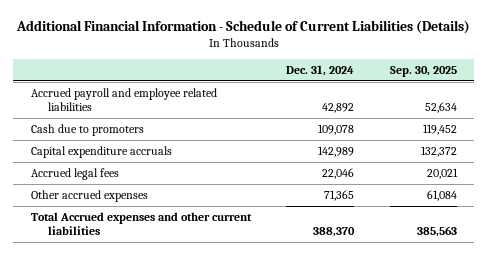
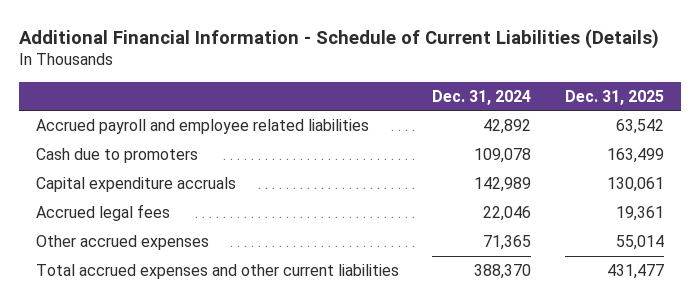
- | Dec. 31, 2024 | Sep. 30, 2025
+ | Dec. 31, 2024 | Dec. 31, 2025
- Total Accrued expenses and other current liabilities | 388,370 | 385,563
+ Total accrued expenses and other current liabilities | 388,370 | 431,477

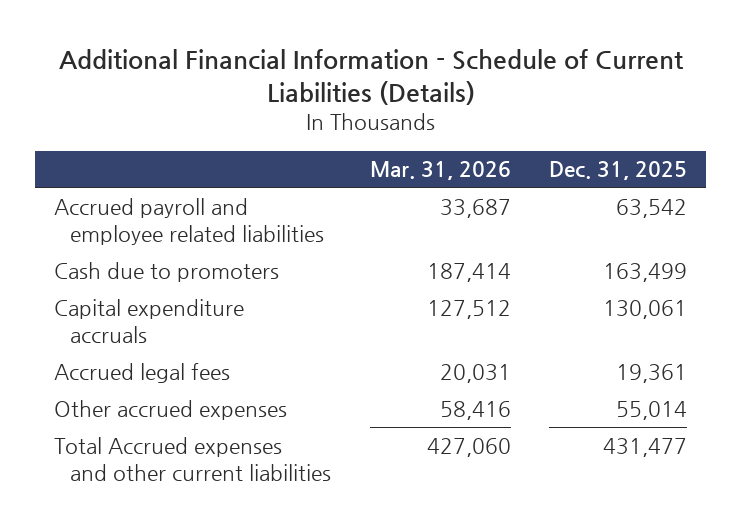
- | Dec. 31, 2024 | Dec. 31, 2025
+ | Mar. 31, 2026 | Dec. 31, 2025
- Total accrued expenses and other current liabilities | 388,370 | 431,477
+ Total Accrued expenses and other current liabilities | 427,060 | 431,477

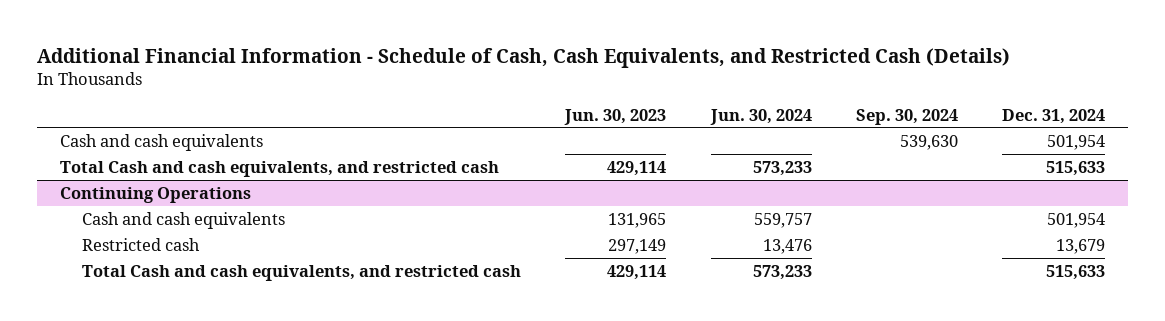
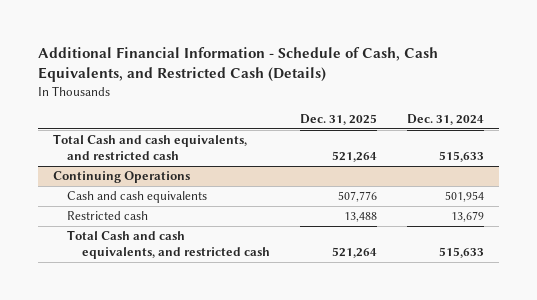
- | Jun. 30, 2023 | Jun. 30, 2024 | Sep. 30, 2024 | Dec. 31, 2024
+ | Dec. 31, 2025 | Dec. 31, 2024
- Cash and cash equivalents | | | 539,630 | 501,954

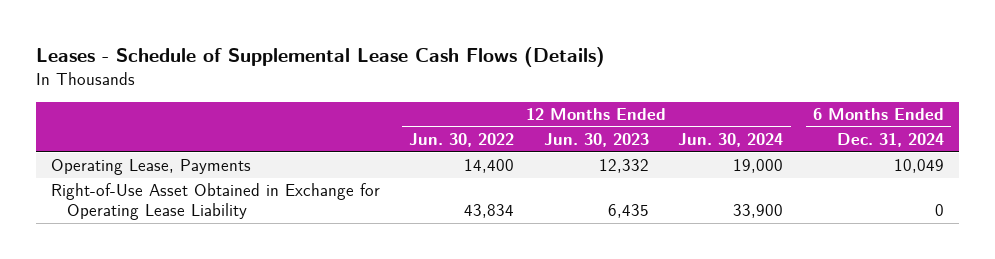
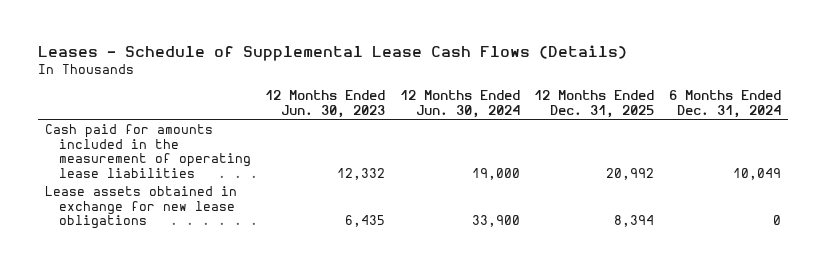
- | 12 Months Ended Jun. 30, 2022 | 12 Months Ended Jun. 30, 2023 | 12 Months Ended Jun. 30, 2024 | 6 Months Ended Dec. 31, 2024
+ | 12 Months Ended Jun. 30, 2023 | 12 Months Ended Jun. 30, 2024 | 12 Months Ended Dec. 31, 2025 | 6 Months Ended Dec. 31, 2024
- Operating Lease, Payments | 14,400 | 12,332 | 19,000 | 10,049
- Right-of-Use Asset Obtained in Exchange for Operating Lease Liability | 43,834 | 6,435 | 33,900 | 0
+ Cash paid for amounts included in the measurement of operating lease liabilities | 12,332 | 19,000 | 20,992 | 10,049
+ Lease assets obtained in exchange for new lease obligations | 6,435 | 33,900 | 8,394 | 0

